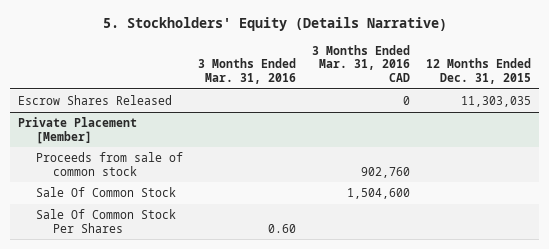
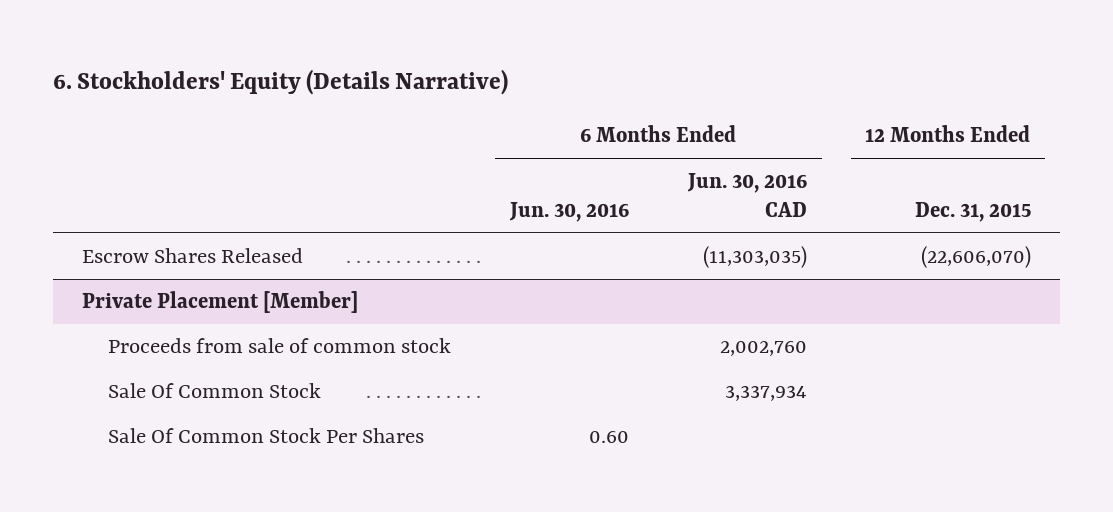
- 5. Stockholders' Equity (Details Narrative)
+ 6. Stockholders' Equity (Details Narrative)
- | 3 Months Ended Mar. 31, 2016 | 3 Months Ended Mar. 31, 2016 CAD | 12 Months Ended Dec. 31, 2015
+ | 6 Months Ended Jun. 30, 2016 | 6 Months Ended Jun. 30, 2016 CAD | 12 Months Ended Dec. 31, 2015
- Escrow Shares Released | | 0 | 11,303,035
+ Escrow Shares Released | | (11,303,035) | (22,606,070)

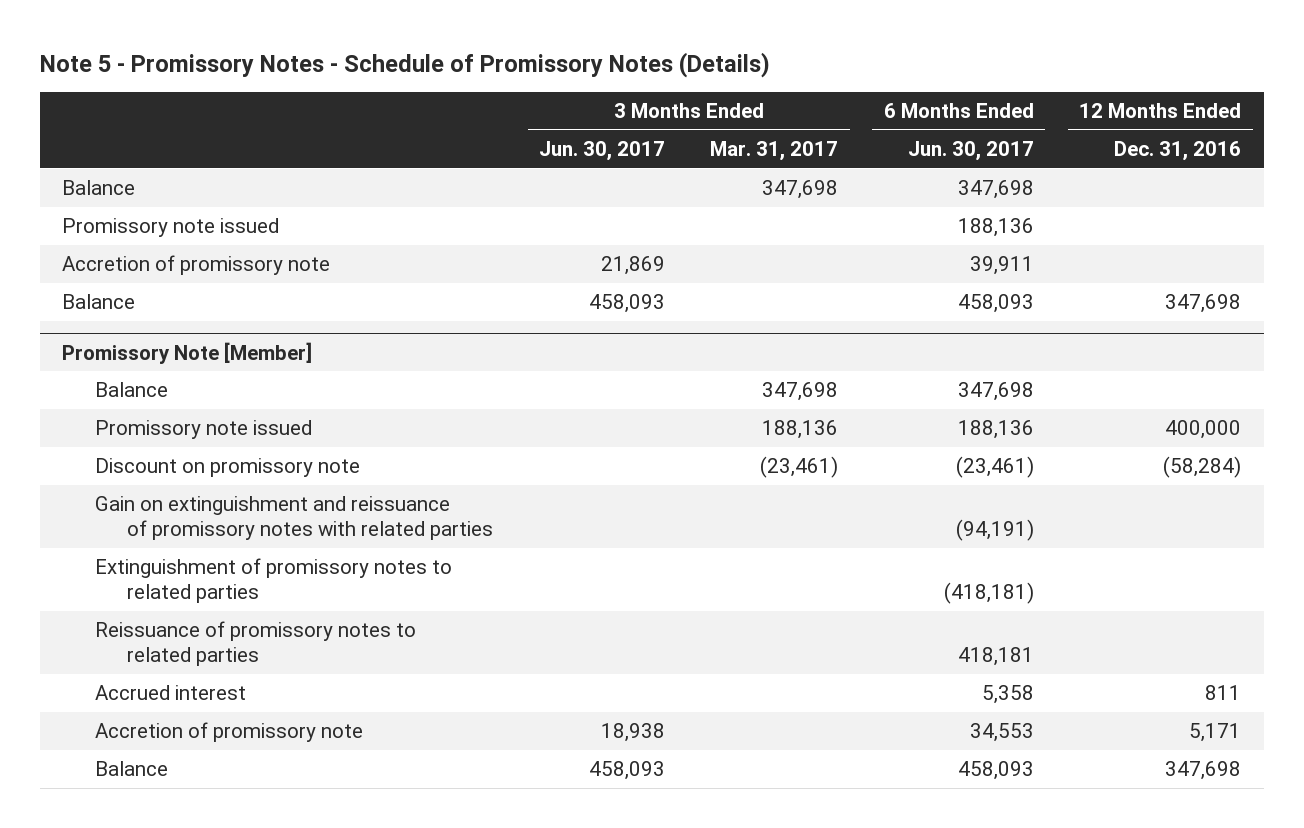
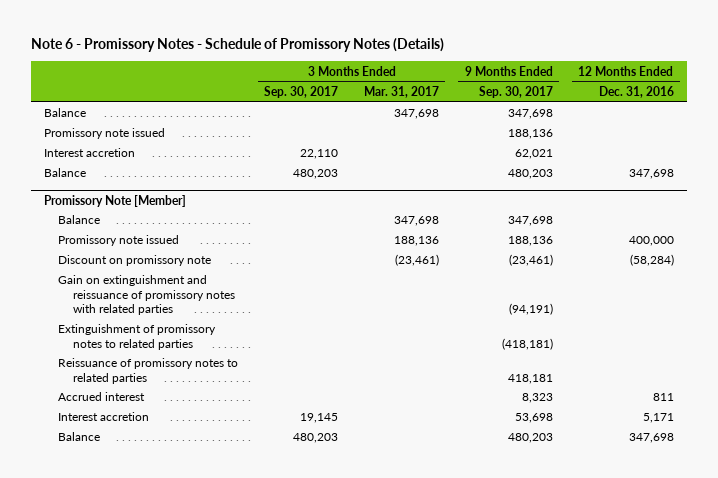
- Note 5 - Promissory Notes - Schedule of Promissory Notes (Details)
+ Note 6 - Promissory Notes - Schedule of Promissory Notes (Details)
- | 3 Months Ended Jun. 30, 2017 | 3 Months Ended Mar. 31, 2017 | 6 Months Ended Jun. 30, 2017 | 12 Months Ended Dec. 31, 2016
+ | 3 Months Ended Sep. 30, 2017 | 3 Months Ended Mar. 31, 2017 | 9 Months Ended Sep. 30, 2017 | 12 Months Ended Dec. 31, 2016
- Accretion of promissory note | 21,869 | | 39,911 |
+ Interest accretion | 22,110 | | 62,021 |
@ Promissory Note [Member]
- Accretion of promissory note | 18,938 | | 34,553 | 5,171
+ Interest accretion | 19,145 | | 53,698 | 5,171

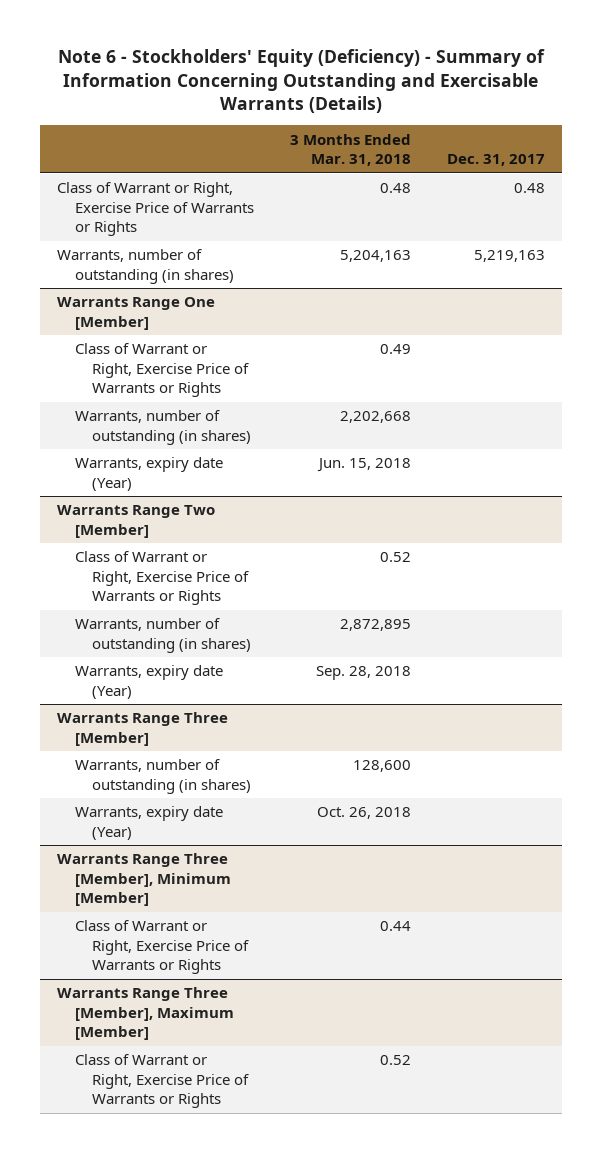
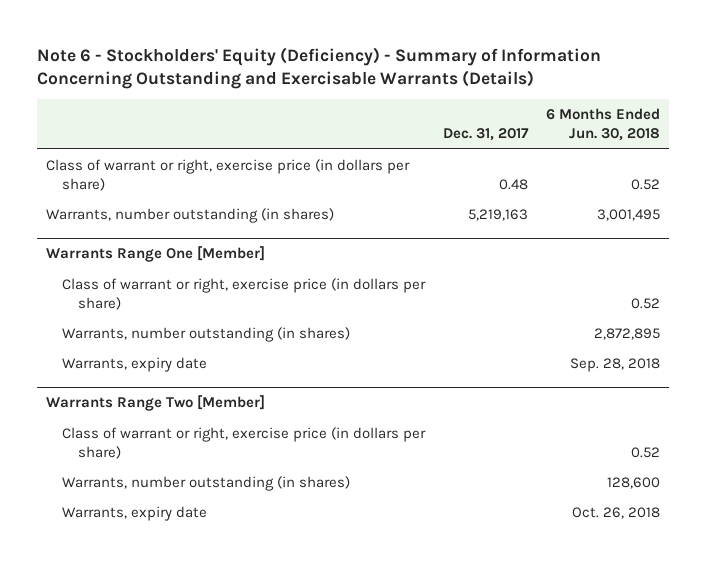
- | 3 Months Ended Mar. 31, 2018 | Dec. 31, 2017
+ | Dec. 31, 2017 | 6 Months Ended Jun. 30, 2018
- Class of Warrant or Right, Exercise Price of Warrants or Rights | 0.48 | 0.48
- Warrants, number of outstanding (in shares) | 5,204,163 | 5,219,163
+ Class of warrant or right, exercise price (in dollars per share) | 0.48 | 0.52
+ Warrants, number outstanding (in shares) | 5,219,163 | 3,001,495
@ Warrants Range One [Member]
- Class of Warrant or Right, Exercise Price of Warrants or Rights | 0.49 |
- Warrants, number of outstanding (in shares) | 2,202,668 |
- Warrants, expiry date (Year) | Jun. 15, 2018 |
+ Class of warrant or right, exercise price (in dollars per share) | | 0.52
+ Warrants, number outstanding (in shares) | | 2,872,895
+ Warrants, expiry date | | Sep. 28, 2018
@ Warrants Range Two [Member]
- Class of Warrant or Right, Exercise Price of Warrants or Rights | 0.52 |
- Warrants, number of outstanding (in shares) | 2,872,895 |
- Warrants, expiry date (Year) | Sep. 28, 2018 |
- Warrants Range Three [Member]
- Warrants, number of outstanding (in shares) | 128,600 |
- Warrants, expiry date (Year) | Oct. 26, 2018 |
- Warrants Range Three [Member], Minimum [Member]
- Class of Warrant or Right, Exercise Price of Warrants or Rights | 0.44 |
- Warrants Range Three [Member], Maximum [Member]
- Class of Warrant or Right, Exercise Price of Warrants or Rights | 0.52 |
@ Warrants Range Two [Member]
+ Class of warrant or right, exercise price (in dollars per share) | | 0.52
+ Warrants, number outstanding (in shares) | | 128,600
+ Warrants, expiry date | | Oct. 26, 2018

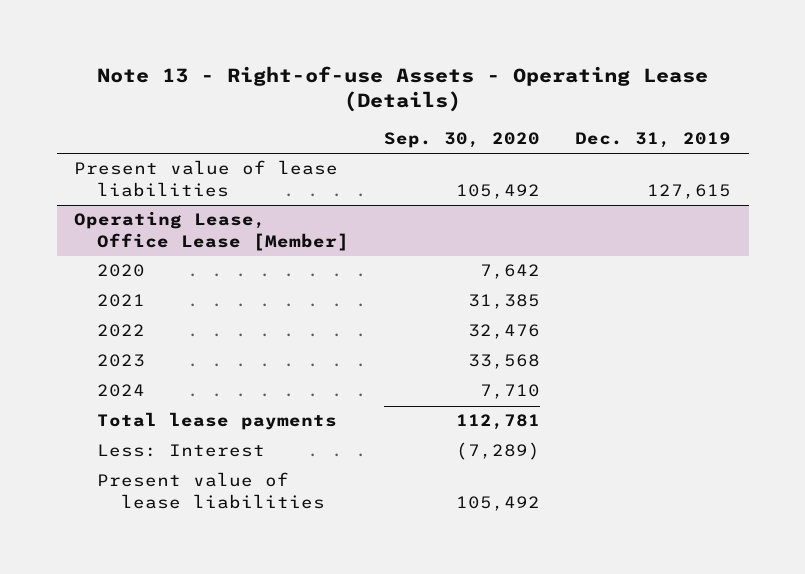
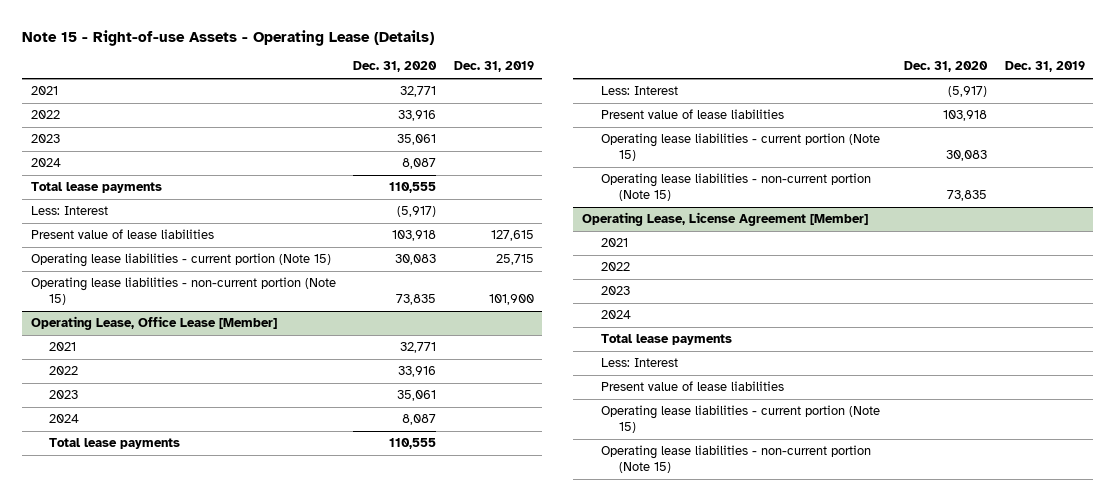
- Note 13 - Right-of-use Assets - Operating Lease (Details)
+ Note 15 - Right-of-use Assets - Operating Lease (Details)
- | Sep. 30, 2020 | Dec. 31, 2019
+ | Dec. 31, 2020 | Dec. 31, 2019
+ 2021 | 32,771 |
+ 2022 | 33,916 |
+ 2023 | 35,061 |
+ 2024 | 8,087 |
+ Total lease payments | 110,555 |
+ Less: Interest | (5,917) |
+ Operating lease liabilities - current portion (Note 15) | 30,083 | 25,715
+ Operating lease liabilities - non-current portion (Note 15) | 73,835 | 101,900
@ Operating Lease, Office Lease [Member]
- 2020 | 7,642 |
+ Operating lease liabilities - current portion (Note 15) | 30,083 |
+ Operating lease liabilities - non-current portion (Note 15) | 73,835 |
+ Operating Lease, License Agreement [Member]
+ 2021
+ 2022
+ 2023
+ 2024
+ Total lease payments
+ Less: Interest
+ Present value of lease liabilities
+ Operating lease liabilities - current portion (Note 15)
+ Operating lease liabilities - non-current portion (Note 15)

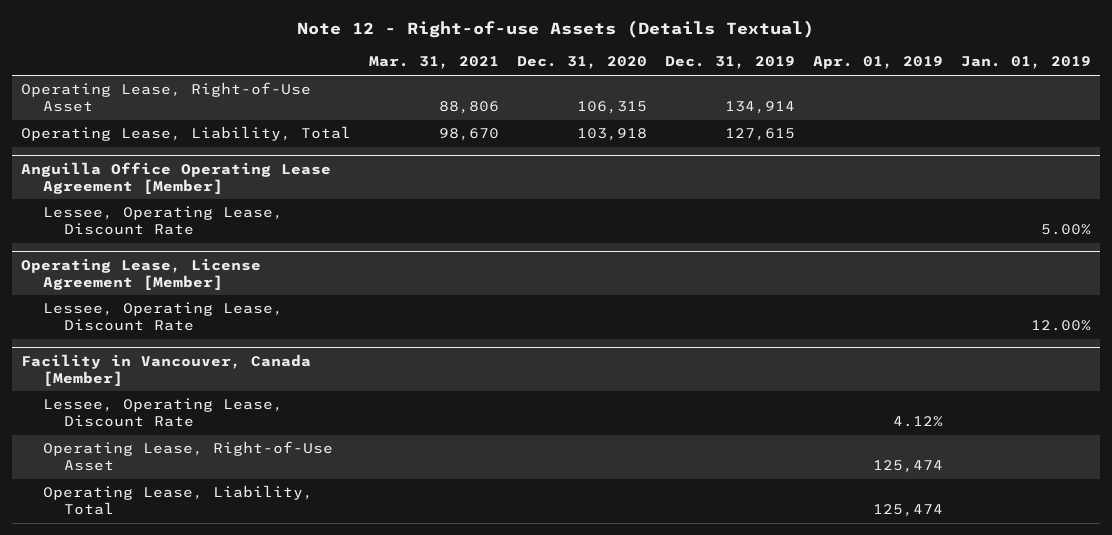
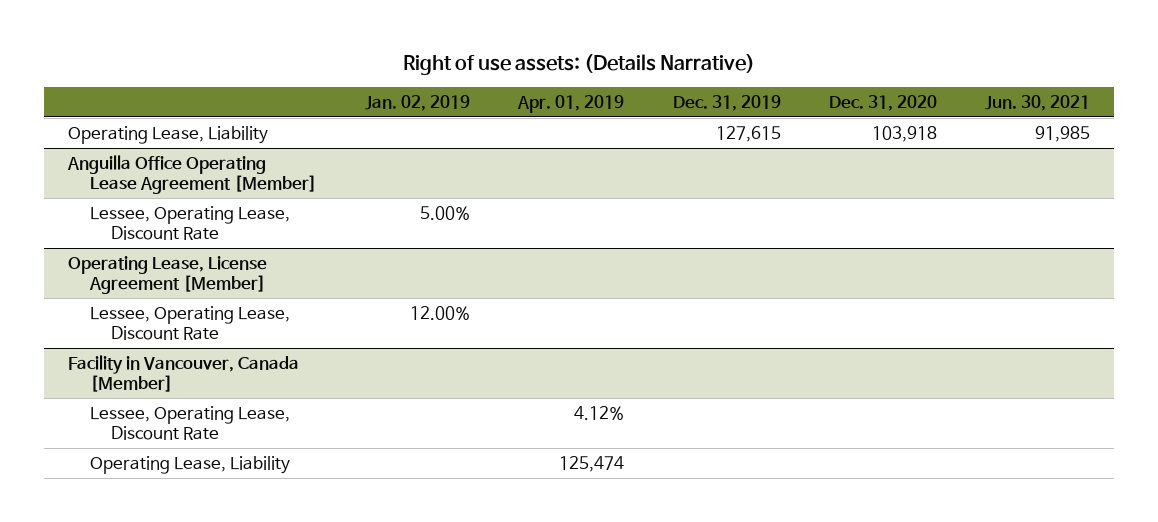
- Note 12 - Right-of-use Assets (Details Textual)
+ Right of use assets: (Details Narrative)
- | Mar. 31, 2021 | Dec. 31, 2020 | Dec. 31, 2019 | Apr. 01, 2019 | Jan. 01, 2019
+ | Jan. 02, 2019 | Apr. 01, 2019 | Dec. 31, 2019 | Dec. 31, 2020 | Jun. 30, 2021
- Operating Lease, Right-of-Use Asset | 88,806 | 106,315 | 134,914 | |
- Operating Lease, Liability, Total | 98,670 | 103,918 | 127,615 | |
+ Operating Lease, Liability | | | 127,615 | 103,918 | 91,985
@ Facility in Vancouver, Canada [Member]
- Operating Lease, Right-of-Use Asset | | | | 125,474 |
- Operating Lease, Liability, Total | | | | 125,474 |
+ Operating Lease, Liability | | 125,474 | | |

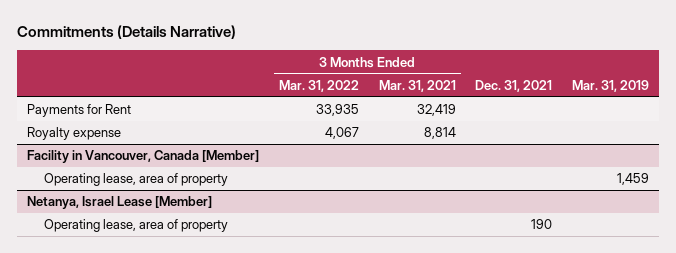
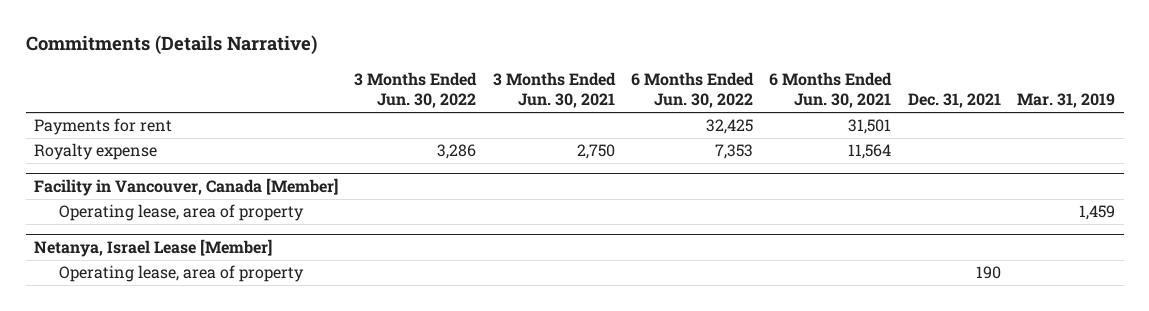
- | 3 Months Ended Mar. 31, 2022 | 3 Months Ended Mar. 31, 2021 | Dec. 31, 2021 | Mar. 31, 2019
+ | 3 Months Ended Jun. 30, 2022 | 3 Months Ended Jun. 30, 2021 | 6 Months Ended Jun. 30, 2022 | 6 Months Ended Jun. 30, 2021 | Dec. 31, 2021 | Mar. 31, 2019
- Payments for Rent | 33,935 | 32,419 | |
+ Payments for rent | | | 32,425 | 31,501 | |

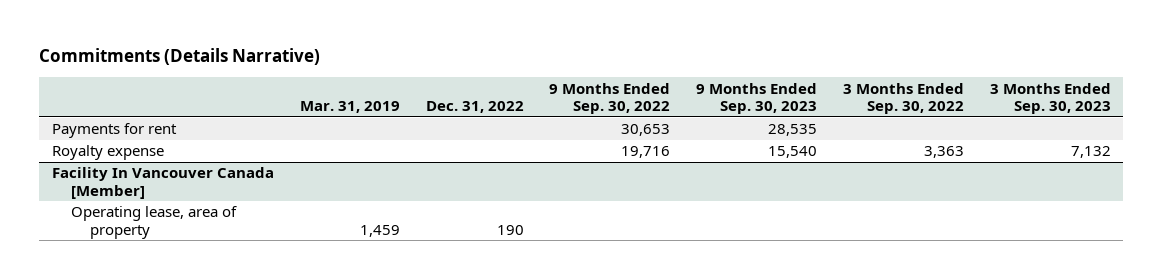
- | 3 Months Ended Jun. 30, 2022 | 3 Months Ended Jun. 30, 2021 | 6 Months Ended Jun. 30, 2022 | 6 Months Ended Jun. 30, 2021 | Dec. 31, 2021 | Mar. 31, 2019
+ | Mar. 31, 2019 | Dec. 31, 2022 | 9 Months Ended Sep. 30, 2022 | 9 Months Ended Sep. 30, 2023 | 3 Months Ended Sep. 30, 2022 | 3 Months Ended Sep. 30, 2023
- Facility in Vancouver, Canada [Member]
+ Facility In Vancouver Canada [Member]
- Netanya, Israel Lease [Member]
- Operating lease, area of property | | | | | 190 |

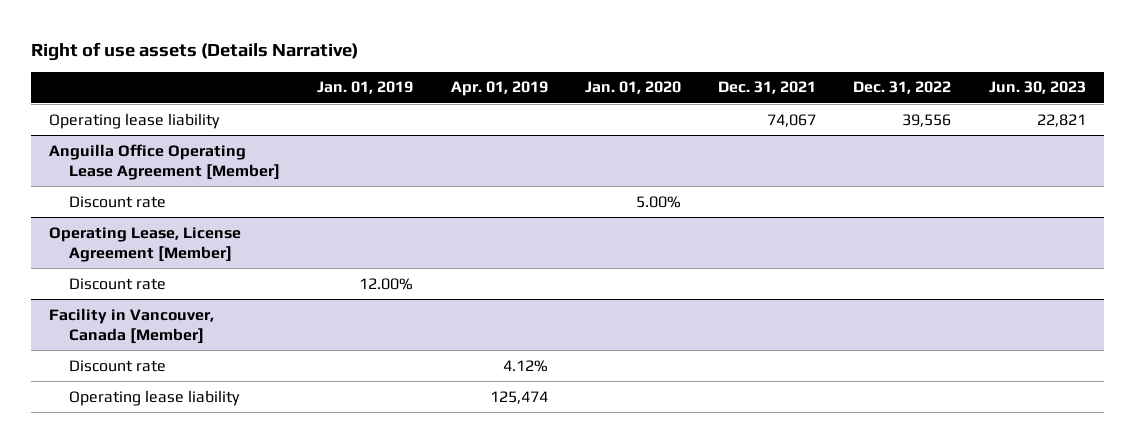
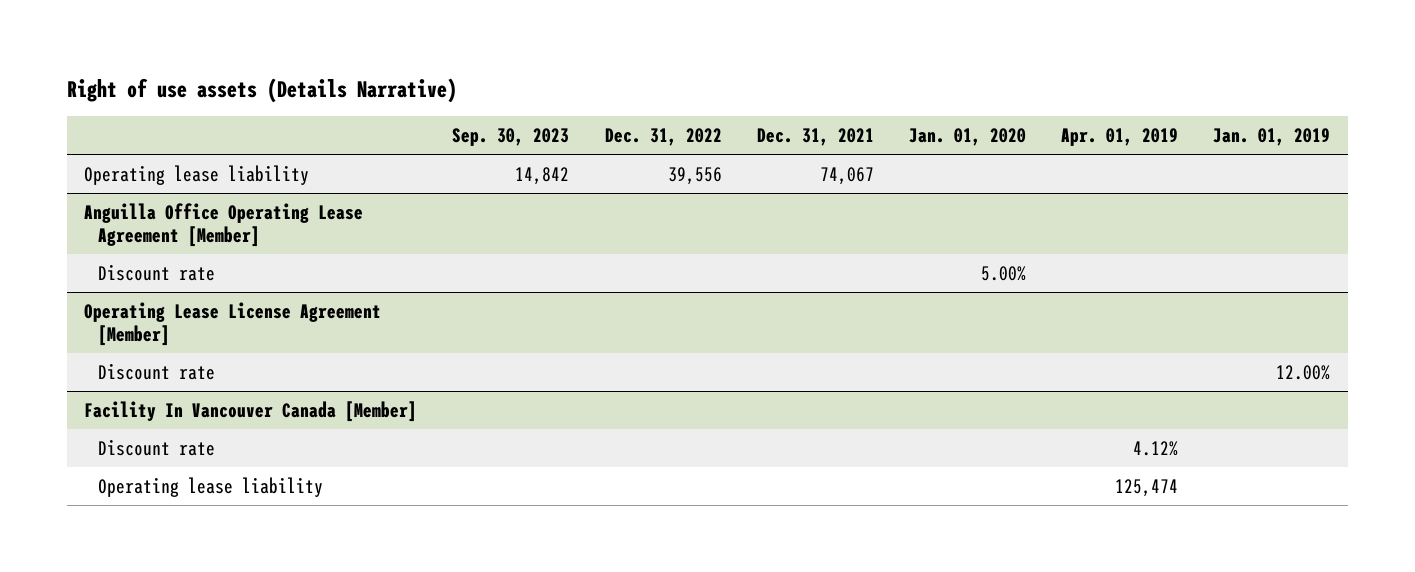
- | Jan. 01, 2019 | Apr. 01, 2019 | Jan. 01, 2020 | Dec. 31, 2021 | Dec. 31, 2022 | Jun. 30, 2023
+ | Sep. 30, 2023 | Dec. 31, 2022 | Dec. 31, 2021 | Jan. 01, 2020 | Apr. 01, 2019 | Jan. 01, 2019
- Operating Lease, License Agreement [Member]
+ Operating Lease License Agreement [Member]
- Facility in Vancouver, Canada [Member]
+ Facility In Vancouver Canada [Member]

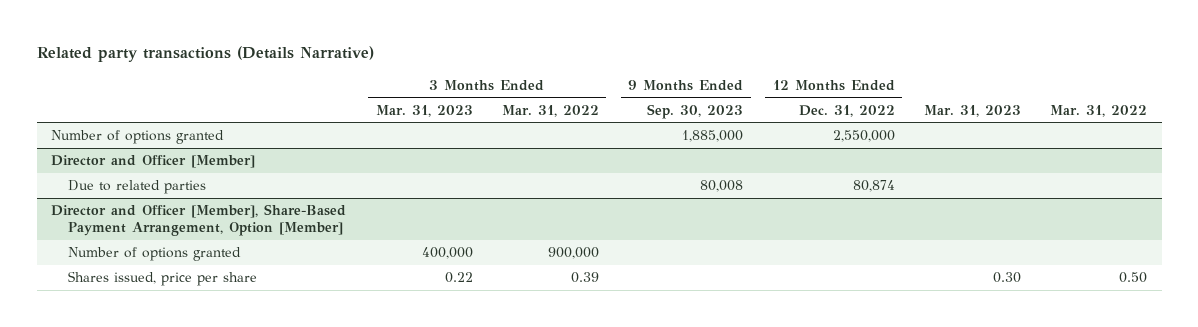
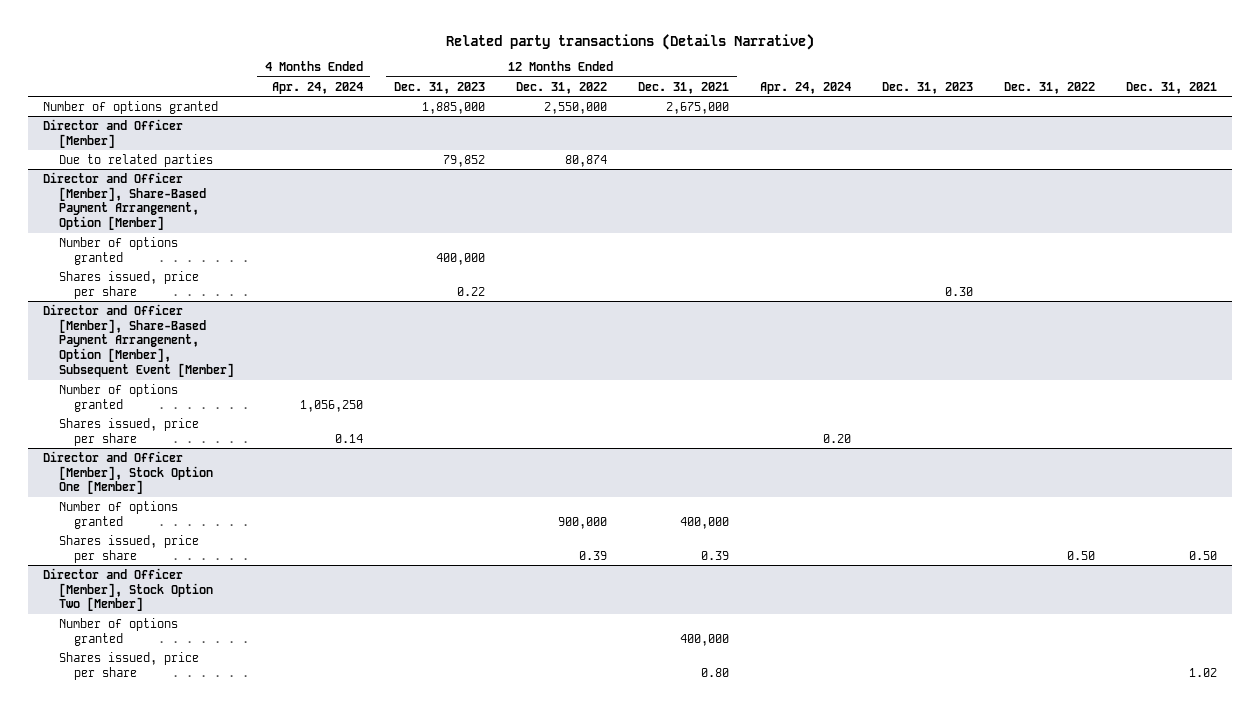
- | 3 Months Ended Mar. 31, 2023 | 3 Months Ended Mar. 31, 2022 | 9 Months Ended Sep. 30, 2023 | 12 Months Ended Dec. 31, 2022 | Mar. 31, 2023 | Mar. 31, 2022
+ | 4 Months Ended Apr. 24, 2024 | 12 Months Ended Dec. 31, 2023 | 12 Months Ended Dec. 31, 2022 | 12 Months Ended Dec. 31, 2021 | Apr. 24, 2024 | Dec. 31, 2023 | Dec. 31, 2022 | Dec. 31, 2021
+ Director and Officer [Member], Share-Based Payment Arrangement, Option [Member], Subsequent Event [Member]
+ Number of options granted | 1,056,250 | | | | | | |
+ Shares issued, price per share | 0.14 | | | | 0.20 | | |
+ Director and Officer [Member], Stock Option One [Member]
+ Number of options granted | | | 900,000 | 400,000 | | | |
+ Shares issued, price per share | | | 0.39 | 0.39 | | | 0.50 | 0.50
+ Director and Officer [Member], Stock Option Two [Member]
+ Number of options granted | | | | 400,000 | | | |
+ Shares issued, price per share | | | | 0.80 | | | | 1.02

